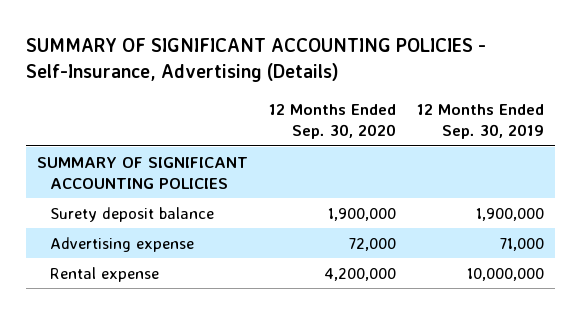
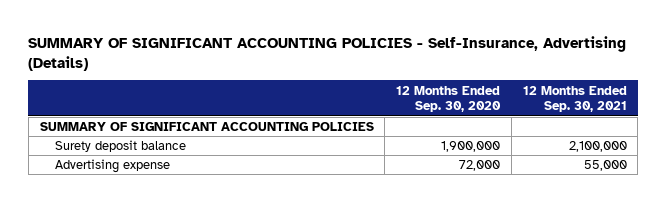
- | 12 Months Ended Sep. 30, 2020 | 12 Months Ended Sep. 30, 2019
+ | 12 Months Ended Sep. 30, 2020 | 12 Months Ended Sep. 30, 2021
- Rental expense | 4,200,000 | 10,000,000

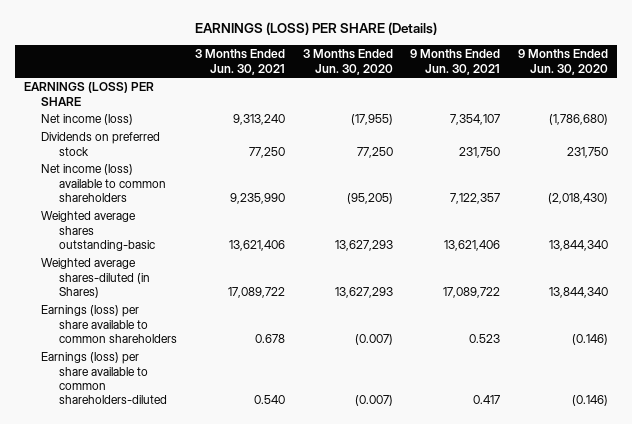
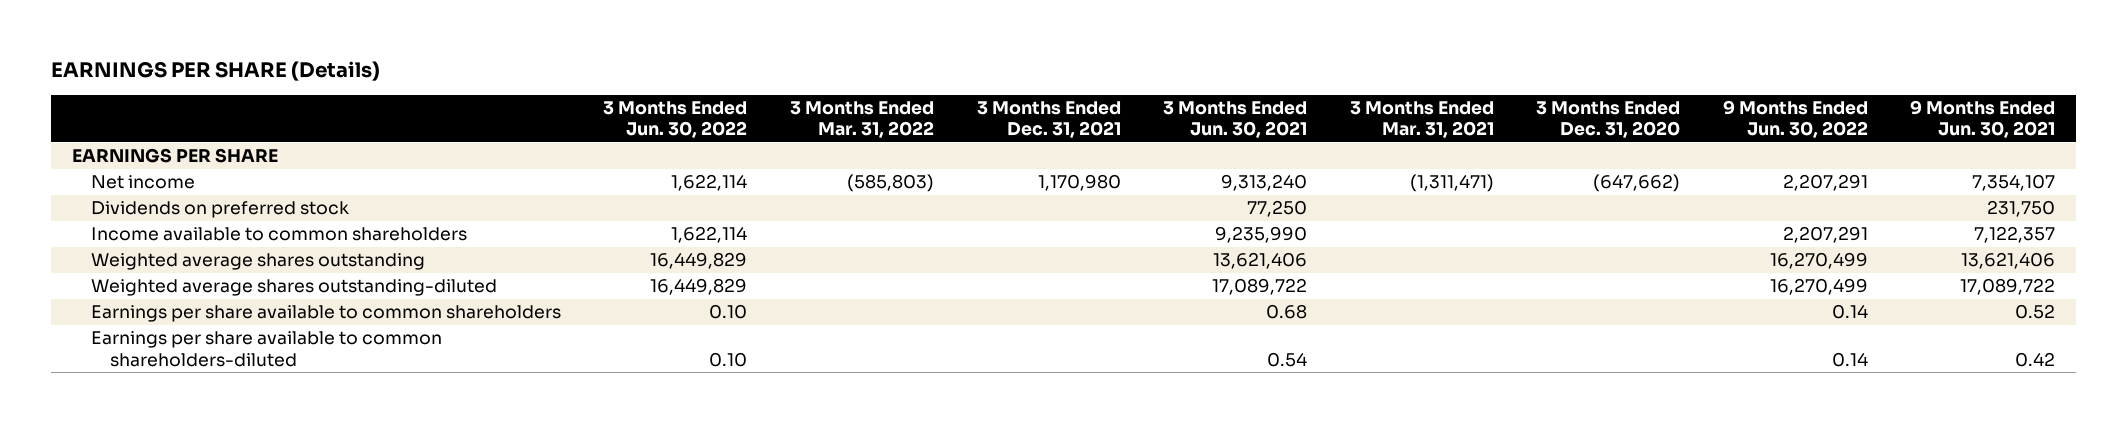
- EARNINGS (LOSS) PER SHARE (Details)
+ EARNINGS PER SHARE (Details)
- | 3 Months Ended Jun. 30, 2021 | 3 Months Ended Jun. 30, 2020 | 9 Months Ended Jun. 30, 2021 | 9 Months Ended Jun. 30, 2020
+ | 3 Months Ended Jun. 30, 2022 | 3 Months Ended Mar. 31, 2022 | 3 Months Ended Dec. 31, 2021 | 3 Months Ended Jun. 30, 2021 | 3 Months Ended Mar. 31, 2021 | 3 Months Ended Dec. 31, 2020 | 9 Months Ended Jun. 30, 2022 | 9 Months Ended Jun. 30, 2021
- EARNINGS (LOSS) PER SHARE
- Net income (loss) | 9,313,240 | (17,955) | 7,354,107 | (1,786,680)
+ EARNINGS PER SHARE
+ Net income | 1,622,114 | (585,803) | 1,170,980 | 9,313,240 | (1,311,471) | (647,662) | 2,207,291 | 7,354,107
- Net income (loss) available to common shareholders | 9,235,990 | (95,205) | 7,122,357 | (2,018,430)
- Weighted average shares outstanding-basic | 13,621,406 | 13,627,293 | 13,621,406 | 13,844,340
- Weighted average shares-diluted (in Shares) | 17,089,722 | 13,627,293 | 17,089,722 | 13,844,340
- Earnings (loss) per share available to common shareholders | 0.678 | (0.007) | 0.523 | (0.146)
- Earnings (loss) per share available to common shareholders-diluted | 0.540 | (0.007) | 0.417 | (0.146)
+ Income available to common shareholders | 1,622,114 | | | 9,235,990 | | | 2,207,291 | 7,122,357
+ Weighted average shares outstanding | 16,449,829 | | | 13,621,406 | | | 16,270,499 | 13,621,406
+ Weighted average shares outstanding-diluted | 16,449,829 | | | 17,089,722 | | | 16,270,499 | 17,089,722
+ Earnings per share available to common shareholders | 0.10 | | | 0.68 | | | 0.14 | 0.52
+ Earnings per share available to common shareholders-diluted | 0.10 | | | 0.54 | | | 0.14 | 0.42

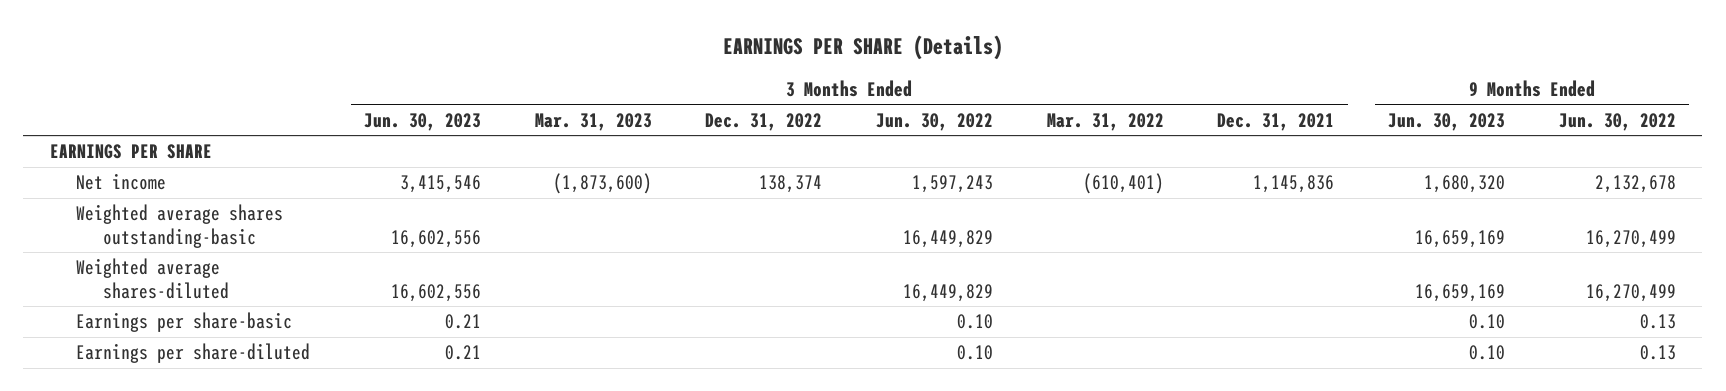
- | 3 Months Ended Jun. 30, 2022 | 3 Months Ended Mar. 31, 2022 | 3 Months Ended Dec. 31, 2021 | 3 Months Ended Jun. 30, 2021 | 3 Months Ended Mar. 31, 2021 | 3 Months Ended Dec. 31, 2020 | 9 Months Ended Jun. 30, 2022 | 9 Months Ended Jun. 30, 2021
+ | 3 Months Ended Jun. 30, 2023 | 3 Months Ended Mar. 31, 2023 | 3 Months Ended Dec. 31, 2022 | 3 Months Ended Jun. 30, 2022 | 3 Months Ended Mar. 31, 2022 | 3 Months Ended Dec. 31, 2021 | 9 Months Ended Jun. 30, 2023 | 9 Months Ended Jun. 30, 2022
- Net income | 1,622,114 | (585,803) | 1,170,980 | 9,313,240 | (1,311,471) | (647,662) | 2,207,291 | 7,354,107
- Dividends on preferred stock | | | | 77,250 | | | | 231,750
- Income available to common shareholders | 1,622,114 | | | 9,235,990 | | | 2,207,291 | 7,122,357
- Weighted average shares outstanding | 16,449,829 | | | 13,621,406 | | | 16,270,499 | 13,621,406
- Weighted average shares outstanding-diluted | 16,449,829 | | | 17,089,722 | | | 16,270,499 | 17,089,722
- Earnings per share available to common shareholders | 0.10 | | | 0.68 | | | 0.14 | 0.52
- Earnings per share available to common shareholders-diluted | 0.10 | | | 0.54 | | | 0.14 | 0.42
+ Net income | 3,415,546 | (1,873,600) | 138,374 | 1,597,243 | (610,401) | 1,145,836 | 1,680,320 | 2,132,678
+ Weighted average shares outstanding-basic | 16,602,556 | | | 16,449,829 | | | 16,659,169 | 16,270,499
+ Weighted average shares-diluted | 16,602,556 | | | 16,449,829 | | | 16,659,169 | 16,270,499
+ Earnings per share-basic | 0.21 | | | 0.10 | | | 0.10 | 0.13
+ Earnings per share-diluted | 0.21 | | | 0.10 | | | 0.10 | 0.13

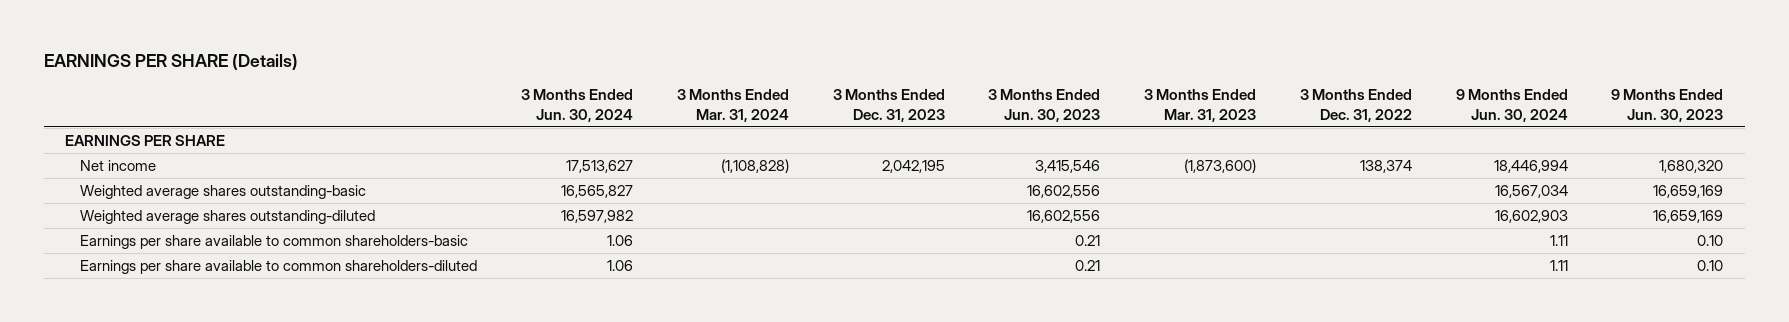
- | 3 Months Ended Jun. 30, 2023 | 3 Months Ended Mar. 31, 2023 | 3 Months Ended Dec. 31, 2022 | 3 Months Ended Jun. 30, 2022 | 3 Months Ended Mar. 31, 2022 | 3 Months Ended Dec. 31, 2021 | 9 Months Ended Jun. 30, 2023 | 9 Months Ended Jun. 30, 2022
+ | 3 Months Ended Jun. 30, 2024 | 3 Months Ended Mar. 31, 2024 | 3 Months Ended Dec. 31, 2023 | 3 Months Ended Jun. 30, 2023 | 3 Months Ended Mar. 31, 2023 | 3 Months Ended Dec. 31, 2022 | 9 Months Ended Jun. 30, 2024 | 9 Months Ended Jun. 30, 2023
- Weighted average shares-diluted | 16,602,556 | | | 16,449,829 | | | 16,659,169 | 16,270,499
- Earnings per share-basic | 0.21 | | | 0.10 | | | 0.10 | 0.13
- Earnings per share-diluted | 0.21 | | | 0.10 | | | 0.10 | 0.13
+ Weighted average shares outstanding-diluted | 16,597,982 | | | 16,602,556 | | | 16,602,903 | 16,659,169
+ Earnings per share available to common shareholders-basic | 1.06 | | | 0.21 | | | 1.11 | 0.10
+ Earnings per share available to common shareholders-diluted | 1.06 | | | 0.21 | | | 1.11 | 0.10

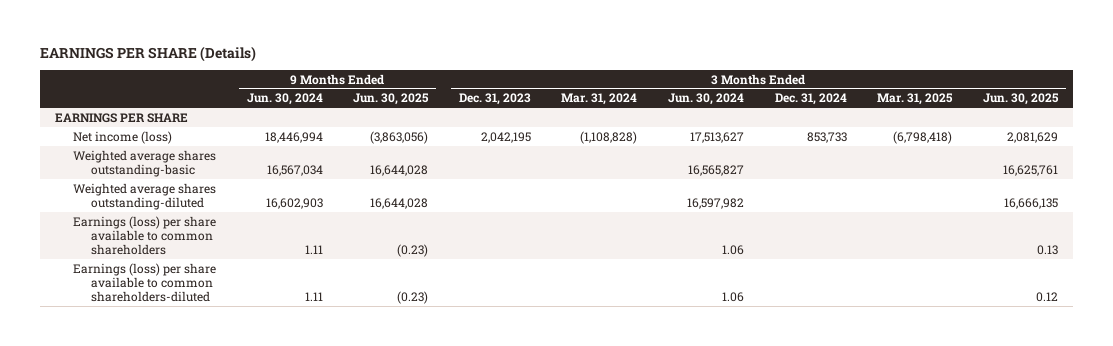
- | 3 Months Ended Jun. 30, 2024 | 3 Months Ended Mar. 31, 2024 | 3 Months Ended Dec. 31, 2023 | 3 Months Ended Jun. 30, 2023 | 3 Months Ended Mar. 31, 2023 | 3 Months Ended Dec. 31, 2022 | 9 Months Ended Jun. 30, 2024 | 9 Months Ended Jun. 30, 2023
+ | 9 Months Ended Jun. 30, 2024 | 9 Months Ended Jun. 30, 2025 | 3 Months Ended Dec. 31, 2023 | 3 Months Ended Mar. 31, 2024 | 3 Months Ended Jun. 30, 2024 | 3 Months Ended Dec. 31, 2024 | 3 Months Ended Mar. 31, 2025 | 3 Months Ended Jun. 30, 2025
- Net income | 17,513,627 | (1,108,828) | 2,042,195 | 3,415,546 | (1,873,600) | 138,374 | 18,446,994 | 1,680,320
+ Net income (loss) | 18,446,994 | (3,863,056) | 2,042,195 | (1,108,828) | 17,513,627 | 853,733 | (6,798,418) | 2,081,629
- Earnings per share available to common shareholders-basic | 1.06 | | | 0.21 | | | 1.11 | 0.10
- Earnings per share available to common shareholders-diluted | 1.06 | | | 0.21 | | | 1.11 | 0.10
+ Earnings (loss) per share available to common shareholders | 1.11 | (0.23) | | | 1.06 | | | 0.13
+ Earnings (loss) per share available to common shareholders-diluted | 1.11 | (0.23) | | | 1.06 | | | 0.12

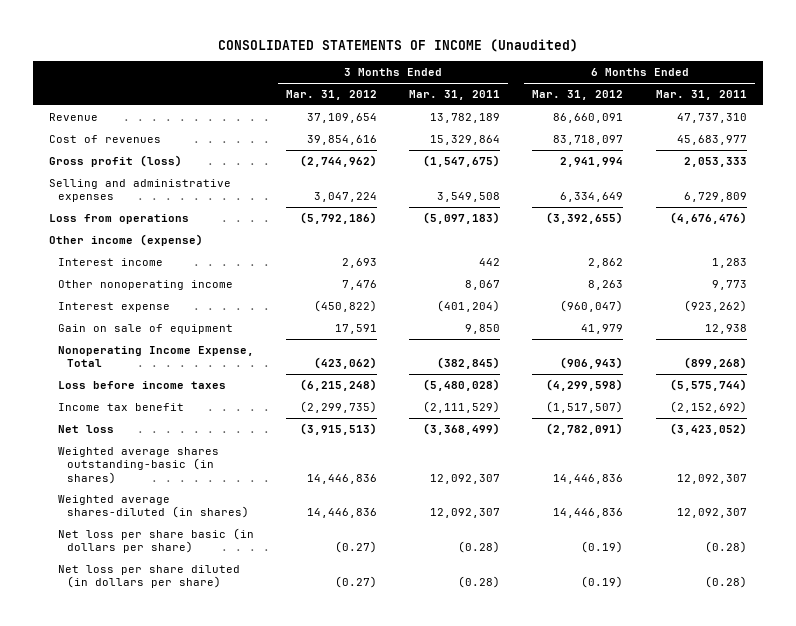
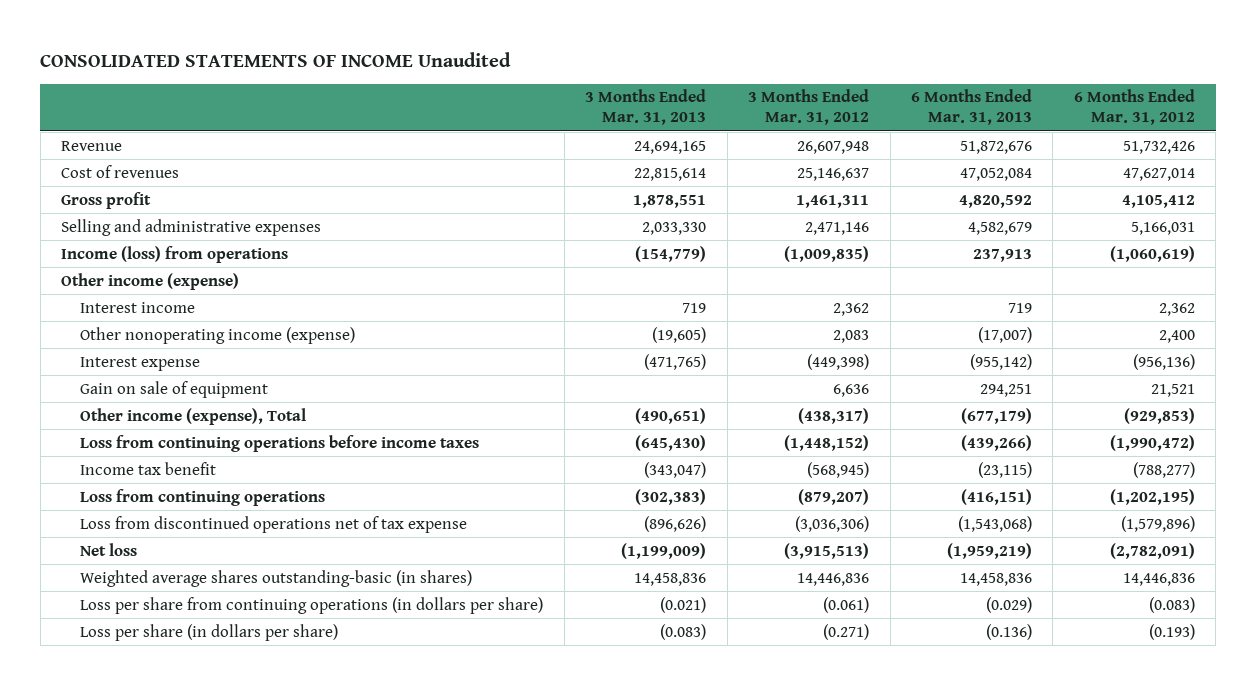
- CONSOLIDATED STATEMENTS OF INCOME (Unaudited)
+ CONSOLIDATED STATEMENTS OF INCOME Unaudited
- | 3 Months Ended Mar. 31, 2012 | 3 Months Ended Mar. 31, 2011 | 6 Months Ended Mar. 31, 2012 | 6 Months Ended Mar. 31, 2011
+ | 3 Months Ended Mar. 31, 2013 | 3 Months Ended Mar. 31, 2012 | 6 Months Ended Mar. 31, 2013 | 6 Months Ended Mar. 31, 2012
- Revenue | 37,109,654 | 13,782,189 | 86,660,091 | 47,737,310
- Cost of revenues | 39,854,616 | 15,329,864 | 83,718,097 | 45,683,977
- Gross profit (loss) | (2,744,962) | (1,547,675) | 2,941,994 | 2,053,333
- Selling and administrative expenses | 3,047,224 | 3,549,508 | 6,334,649 | 6,729,809
- Loss from operations | (5,792,186) | (5,097,183) | (3,392,655) | (4,676,476)
+ Revenue | 24,694,165 | 26,607,948 | 51,872,676 | 51,732,426
+ Cost of revenues | 22,815,614 | 25,146,637 | 47,052,084 | 47,627,014
+ Gross profit | 1,878,551 | 1,461,311 | 4,820,592 | 4,105,412
+ Selling and administrative expenses | 2,033,330 | 2,471,146 | 4,582,679 | 5,166,031
+ Income (loss) from operations | (154,779) | (1,009,835) | 237,913 | (1,060,619)
- Interest income | 2,693 | 442 | 2,862 | 1,283
- Other nonoperating income | 7,476 | 8,067 | 8,263 | 9,773
- Interest expense | (450,822) | (401,204) | (960,047) | (923,262)
- Gain on sale of equipment | 17,591 | 9,850 | 41,979 | 12,938
- Nonoperating Income Expense, Total | (423,062) | (382,845) | (906,943) | (899,268)
- Loss before income taxes | (6,215,248) | (5,480,028) | (4,299,598) | (5,575,744)
- Income tax benefit | (2,299,735) | (2,111,529) | (1,517,507) | (2,152,692)
+ Interest income | 719 | 2,362 | 719 | 2,362
+ Other nonoperating income (expense) | (19,605) | 2,083 | (17,007) | 2,400
+ Interest expense | (471,765) | (449,398) | (955,142) | (956,136)
+ Gain on sale of equipment | | 6,636 | 294,251 | 21,521
+ Other income (expense), Total | (490,651) | (438,317) | (677,179) | (929,853)
+ Loss from continuing operations before income taxes | (645,430) | (1,448,152) | (439,266) | (1,990,472)
+ Income tax benefit | (343,047) | (568,945) | (23,115) | (788,277)
+ Loss from continuing operations | (302,383) | (879,207) | (416,151) | (1,202,195)
+ Loss from discontinued operations net of tax expense | (896,626) | (3,036,306) | (1,543,068) | (1,579,896)
- Weighted average shares-diluted (in shares) | 14,446,836 | 12,092,307 | 14,446,836 | 12,092,307
- Net loss per share basic (in dollars per share) | (0.27) | (0.28) | (0.19) | (0.28)
- Net loss per share diluted (in dollars per share) | (0.27) | (0.28) | (0.19) | (0.28)
+ Loss per share from continuing operations (in dollars per share) | (0.021) | (0.061) | (0.029) | (0.083)
+ Loss per share (in dollars per share) | (0.083) | (0.271) | (0.136) | (0.193)

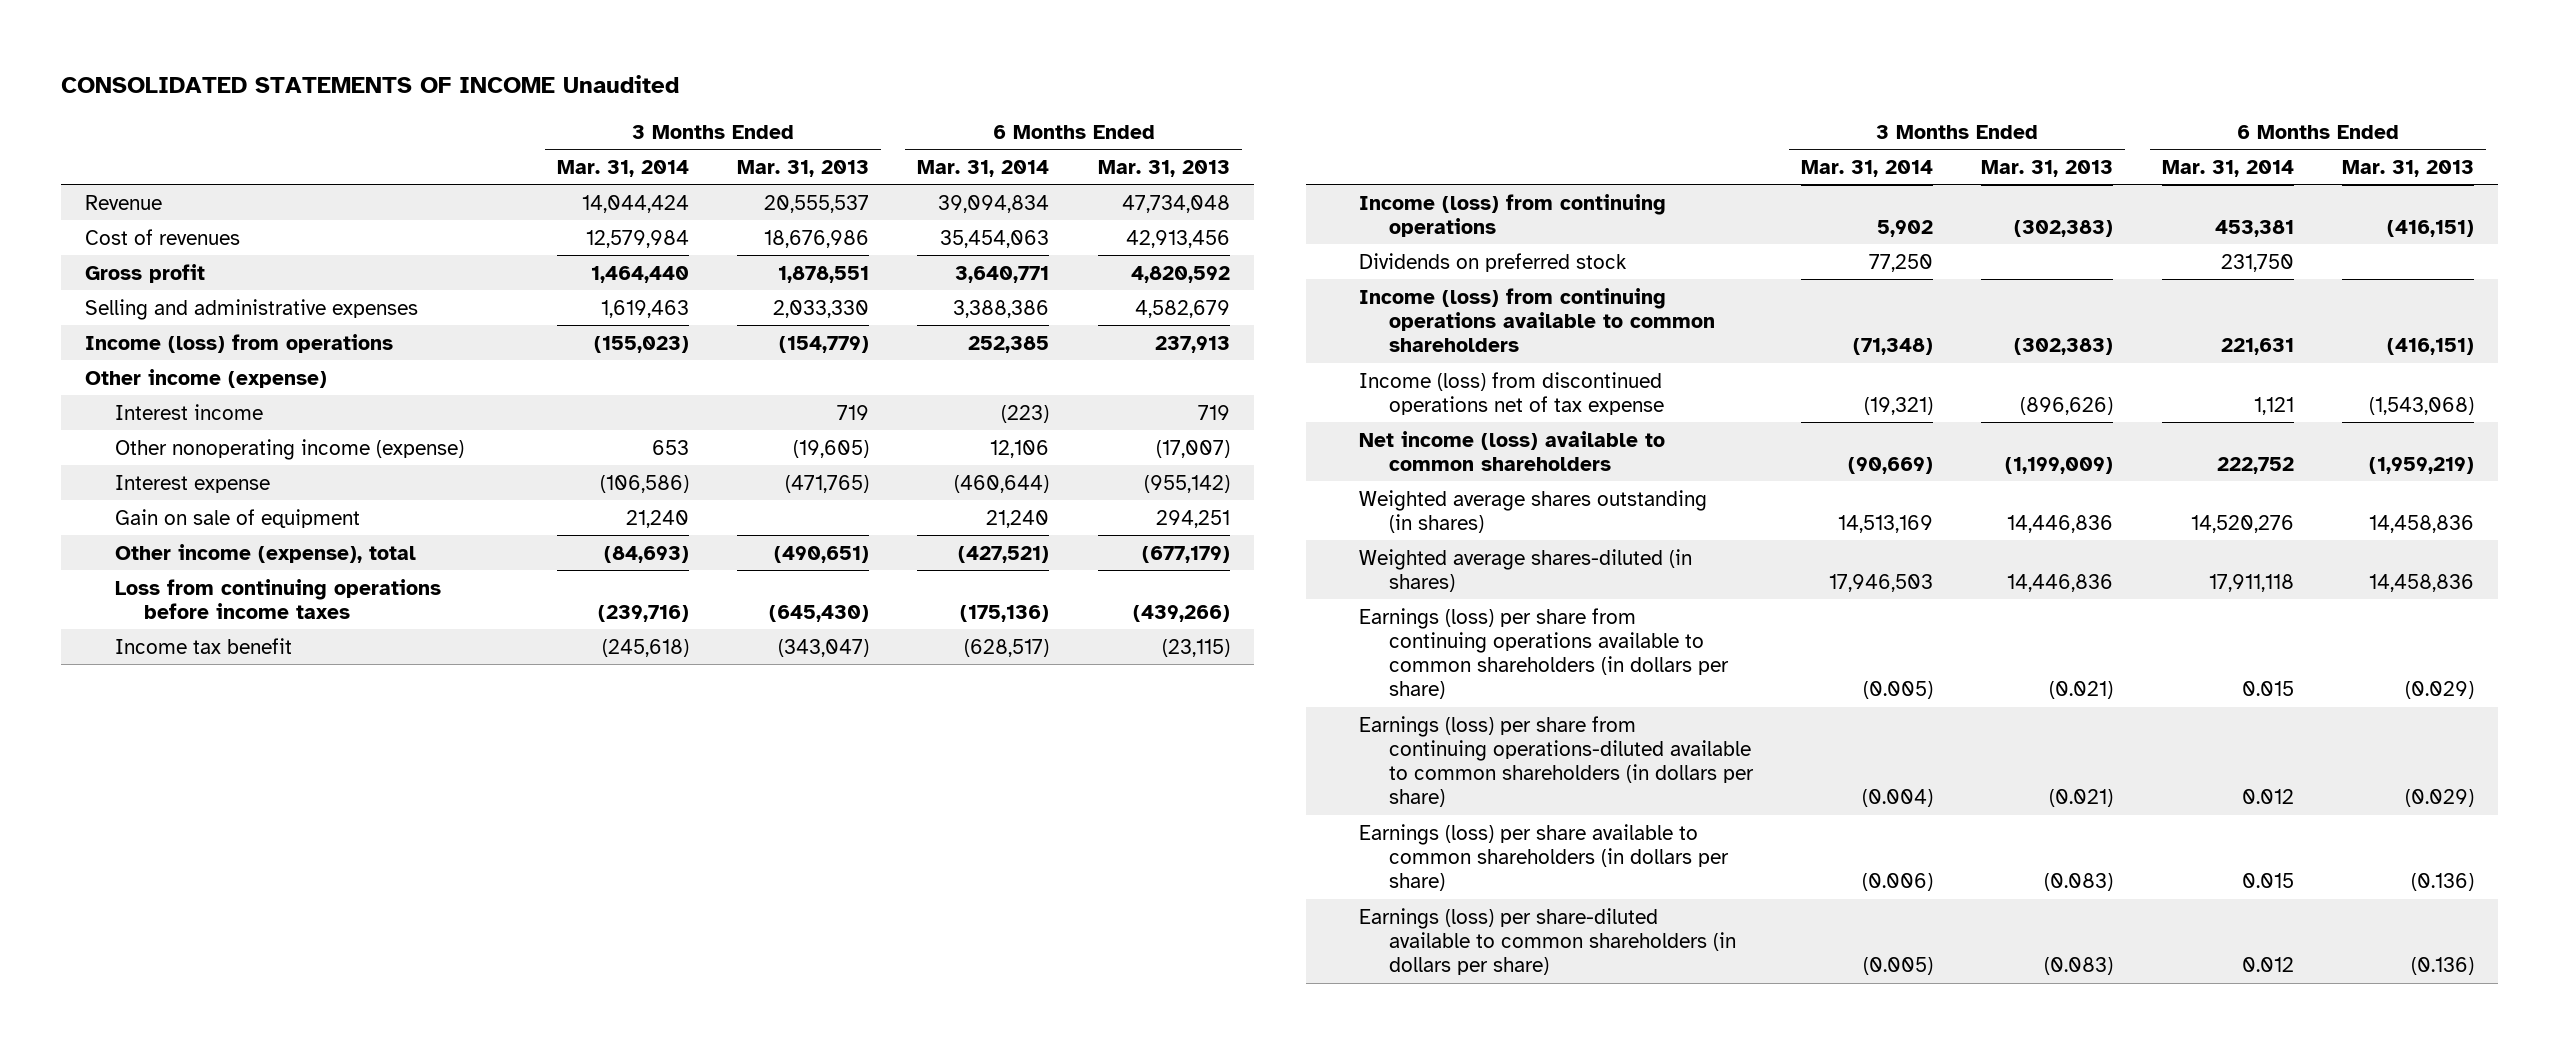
- | 3 Months Ended Mar. 31, 2013 | 3 Months Ended Mar. 31, 2012 | 6 Months Ended Mar. 31, 2013 | 6 Months Ended Mar. 31, 2012
+ | 3 Months Ended Mar. 31, 2014 | 3 Months Ended Mar. 31, 2013 | 6 Months Ended Mar. 31, 2014 | 6 Months Ended Mar. 31, 2013
- Revenue | 24,694,165 | 26,607,948 | 51,872,676 | 51,732,426
- Cost of revenues | 22,815,614 | 25,146,637 | 47,052,084 | 47,627,014
+ Revenue | 14,044,424 | 20,555,537 | 39,094,834 | 47,734,048
+ Cost of revenues | 12,579,984 | 18,676,986 | 35,454,063 | 42,913,456
- Other income (expense), Total | (490,651) | (438,317) | (677,179) | (929,853)
+ Other income (expense), total | (84,693) | (490,651) | (427,521) | (677,179)
- Loss from continuing operations | (302,383) | (879,207) | (416,151) | (1,202,195)
- Loss from discontinued operations net of tax expense | (896,626) | (3,036,306) | (1,543,068) | (1,579,896)
- Net loss | (1,199,009) | (3,915,513) | (1,959,219) | (2,782,091)
- Weighted average shares outstanding-basic (in shares) | 14,458,836 | 14,446,836 | 14,458,836 | 14,446,836
- Loss per share from continuing operations (in dollars per share) | (0.021) | (0.061) | (0.029) | (0.083)
- Loss per share (in dollars per share) | (0.083) | (0.271) | (0.136) | (0.193)
+ Income (loss) from continuing operations | 5,902 | (302,383) | 453,381 | (416,151)
+ Dividends on preferred stock | 77,250 | | 231,750 |
+ Income (loss) from continuing operations available to common shareholders | (71,348) | (302,383) | 221,631 | (416,151)
+ Income (loss) from discontinued operations net of tax expense | (19,321) | (896,626) | 1,121 | (1,543,068)
+ Net income (loss) available to common shareholders | (90,669) | (1,199,009) | 222,752 | (1,959,219)
+ Weighted average shares outstanding (in shares) | 14,513,169 | 14,446,836 | 14,520,276 | 14,458,836
+ Weighted average shares-diluted (in shares) | 17,946,503 | 14,446,836 | 17,911,118 | 14,458,836
+ Earnings (loss) per share from continuing operations available to common shareholders (in dollars per share) | (0.005) | (0.021) | 0.015 | (0.029)
+ Earnings (loss) per share from continuing operations-diluted available to common shareholders (in dollars per share) | (0.004) | (0.021) | 0.012 | (0.029)
+ Earnings (loss) per share available to common shareholders (in dollars per share) | (0.006) | (0.083) | 0.015 | (0.136)
+ Earnings (loss) per share-diluted available to common shareholders (in dollars per share) | (0.005) | (0.083) | 0.012 | (0.136)

